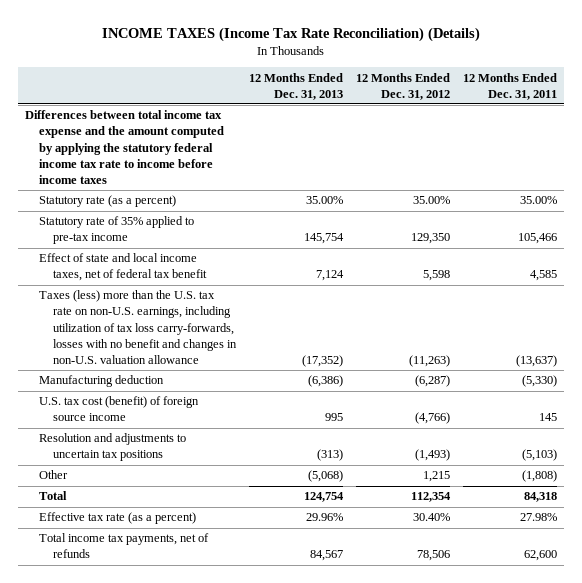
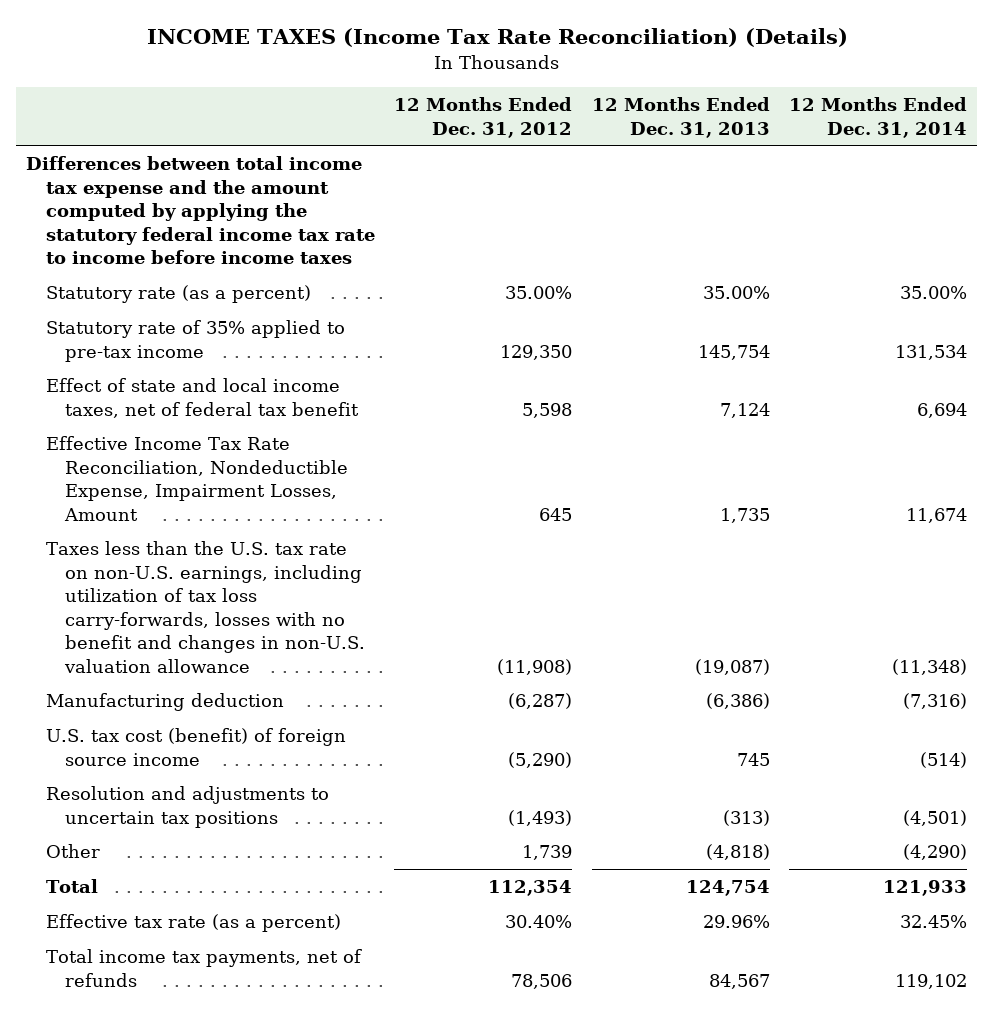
- | 12 Months Ended Dec. 31, 2013 | 12 Months Ended Dec. 31, 2012 | 12 Months Ended Dec. 31, 2011
+ | 12 Months Ended Dec. 31, 2012 | 12 Months Ended Dec. 31, 2013 | 12 Months Ended Dec. 31, 2014
- Taxes (less) more than the U.S. tax rate on non-U.S. earnings, including utilization of tax loss carry-forwards, losses with no benefit and changes in non-U.S. valuation allowance | (17,352) | (11,263) | (13,637)
+ Effective Income Tax Rate Reconciliation, Nondeductible Expense, Impairment Losses, Amount | 645 | 1,735 | 11,674
+ Taxes less than the U.S. tax rate on non-U.S. earnings, including utilization of tax loss carry-forwards, losses with no benefit and changes in non-U.S. valuation allowance | (11,908) | (19,087) | (11,348)
- U.S. tax cost (benefit) of foreign source income | 995 | (4,766) | 145
+ U.S. tax cost (benefit) of foreign source income | (5,290) | 745 | (514)
- Other | (5,068) | 1,215 | (1,808)
+ Other | 1,739 | (4,818) | (4,290)

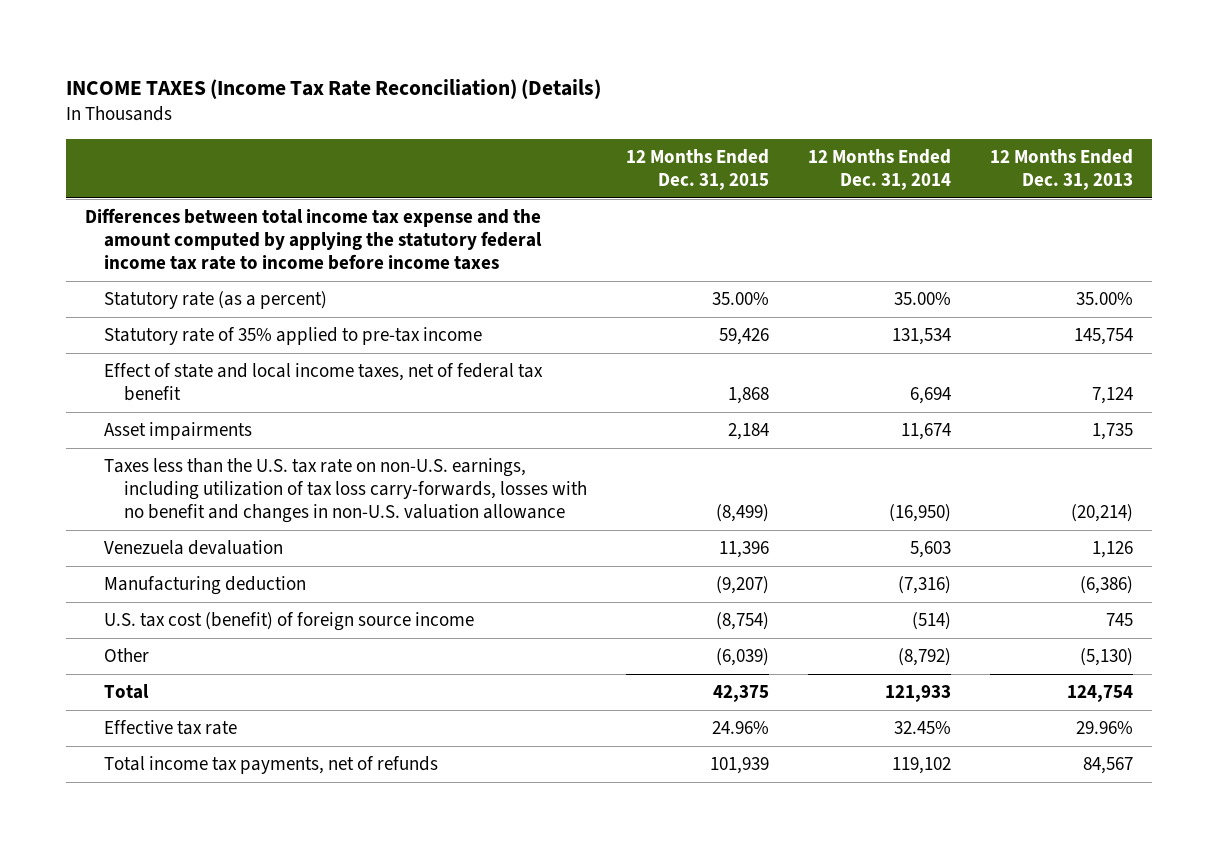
- | 12 Months Ended Dec. 31, 2012 | 12 Months Ended Dec. 31, 2013 | 12 Months Ended Dec. 31, 2014
+ | 12 Months Ended Dec. 31, 2015 | 12 Months Ended Dec. 31, 2014 | 12 Months Ended Dec. 31, 2013
- Effective Income Tax Rate Reconciliation, Nondeductible Expense, Impairment Losses, Amount | 645 | 1,735 | 11,674
- Taxes less than the U.S. tax rate on non-U.S. earnings, including utilization of tax loss carry-forwards, losses with no benefit and changes in non-U.S. valuation allowance | (11,908) | (19,087) | (11,348)
+ Asset impairments | 2,184 | 11,674 | 1,735
+ Taxes less than the U.S. tax rate on non-U.S. earnings, including utilization of tax loss carry-forwards, losses with no benefit and changes in non-U.S. valuation allowance | (8,499) | (16,950) | (20,214)
+ Venezuela devaluation | 11,396 | 5,603 | 1,126
- Resolution and adjustments to uncertain tax positions | (1,493) | (313) | (4,501)
- Other | 1,739 | (4,818) | (4,290)
+ Other | (6,039) | (8,792) | (5,130)
- Effective tax rate (as a percent) | 30.40% | 29.96% | 32.45%
+ Effective tax rate | 24.96% | 32.45% | 29.96%

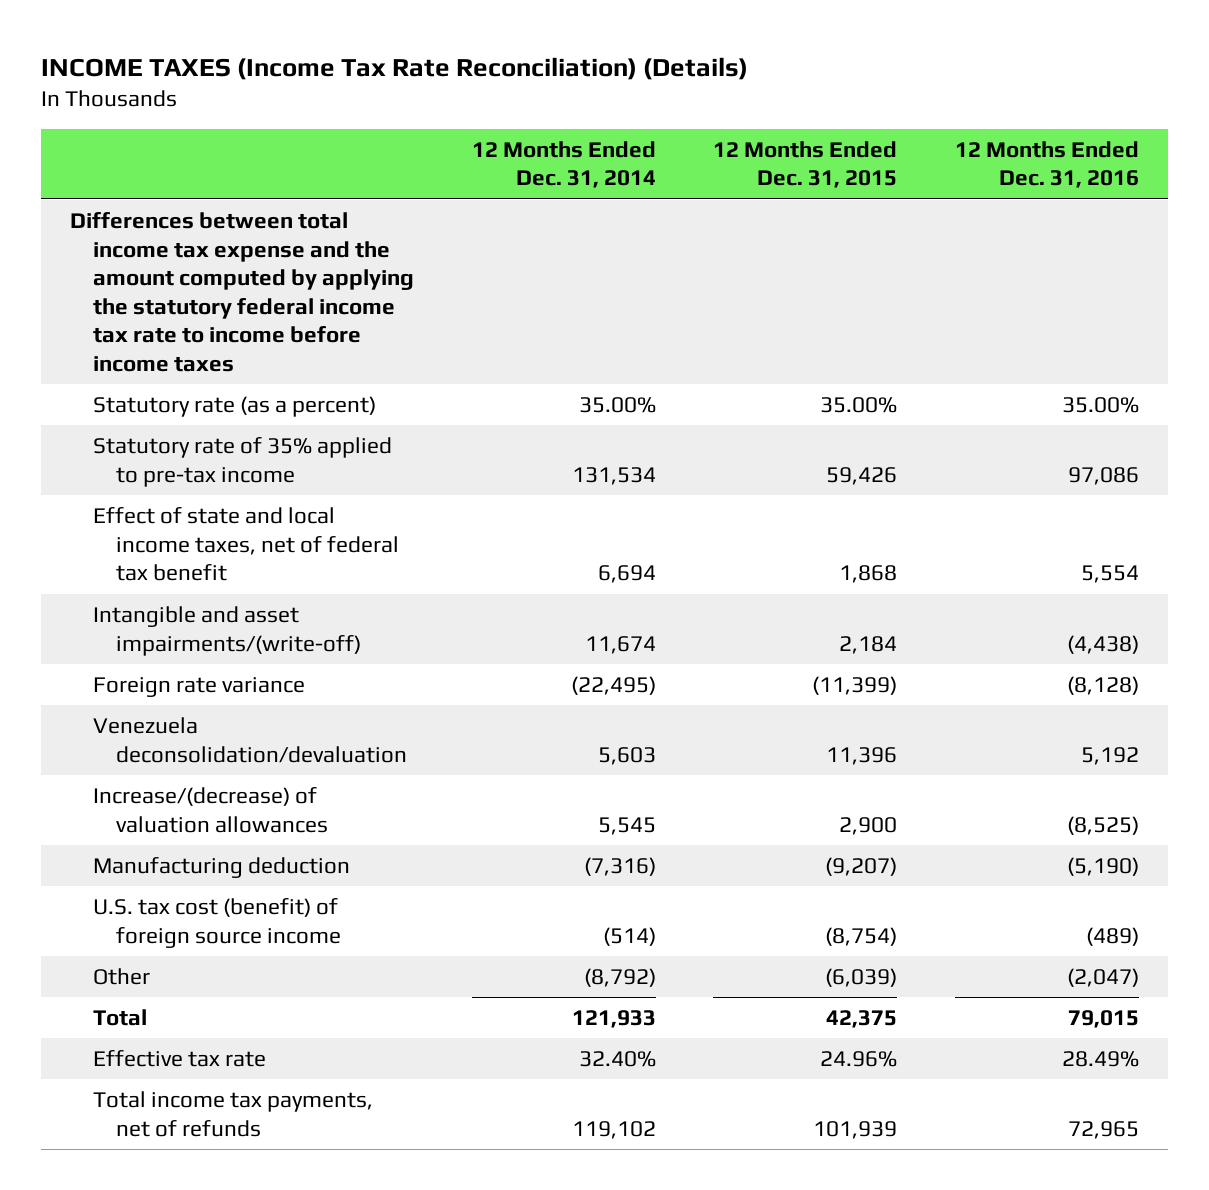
- | 12 Months Ended Dec. 31, 2015 | 12 Months Ended Dec. 31, 2014 | 12 Months Ended Dec. 31, 2013
+ | 12 Months Ended Dec. 31, 2014 | 12 Months Ended Dec. 31, 2015 | 12 Months Ended Dec. 31, 2016
- Asset impairments | 2,184 | 11,674 | 1,735
- Taxes less than the U.S. tax rate on non-U.S. earnings, including utilization of tax loss carry-forwards, losses with no benefit and changes in non-U.S. valuation allowance | (8,499) | (16,950) | (20,214)
- Venezuela devaluation | 11,396 | 5,603 | 1,126
+ Intangible and asset impairments/(write-off) | 11,674 | 2,184 | (4,438)
+ Foreign rate variance | (22,495) | (11,399) | (8,128)
+ Venezuela deconsolidation/devaluation | 5,603 | 11,396 | 5,192
+ Increase/(decrease) of valuation allowances | 5,545 | 2,900 | (8,525)
- Effective tax rate | 24.96% | 32.45% | 29.96%
+ Effective tax rate | 32.40% | 24.96% | 28.49%

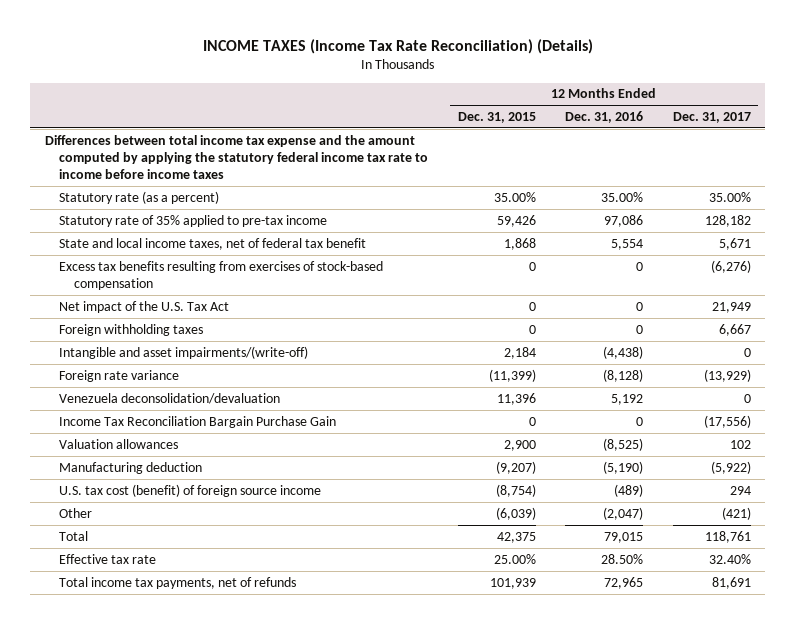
- | 12 Months Ended Dec. 31, 2014 | 12 Months Ended Dec. 31, 2015 | 12 Months Ended Dec. 31, 2016
+ | 12 Months Ended Dec. 31, 2015 | 12 Months Ended Dec. 31, 2016 | 12 Months Ended Dec. 31, 2017
- Effect of state and local income taxes, net of federal tax benefit | 6,694 | 1,868 | 5,554
+ State and local income taxes, net of federal tax benefit | 1,868 | 5,554 | 5,671
+ Excess tax benefits resulting from exercises of stock-based compensation | 0 | 0 | (6,276)
+ Net impact of the U.S. Tax Act | 0 | 0 | 21,949
+ Foreign withholding taxes | 0 | 0 | 6,667
- Increase/(decrease) of valuation allowances | 5,545 | 2,900 | (8,525)
+ Income Tax Reconciliation Bargain Purchase Gain | 0 | 0 | (17,556)
+ Valuation allowances | 2,900 | (8,525) | 102
- Effective tax rate | 32.40% | 24.96% | 28.49%
+ Effective tax rate | 25.00% | 28.50% | 32.40%

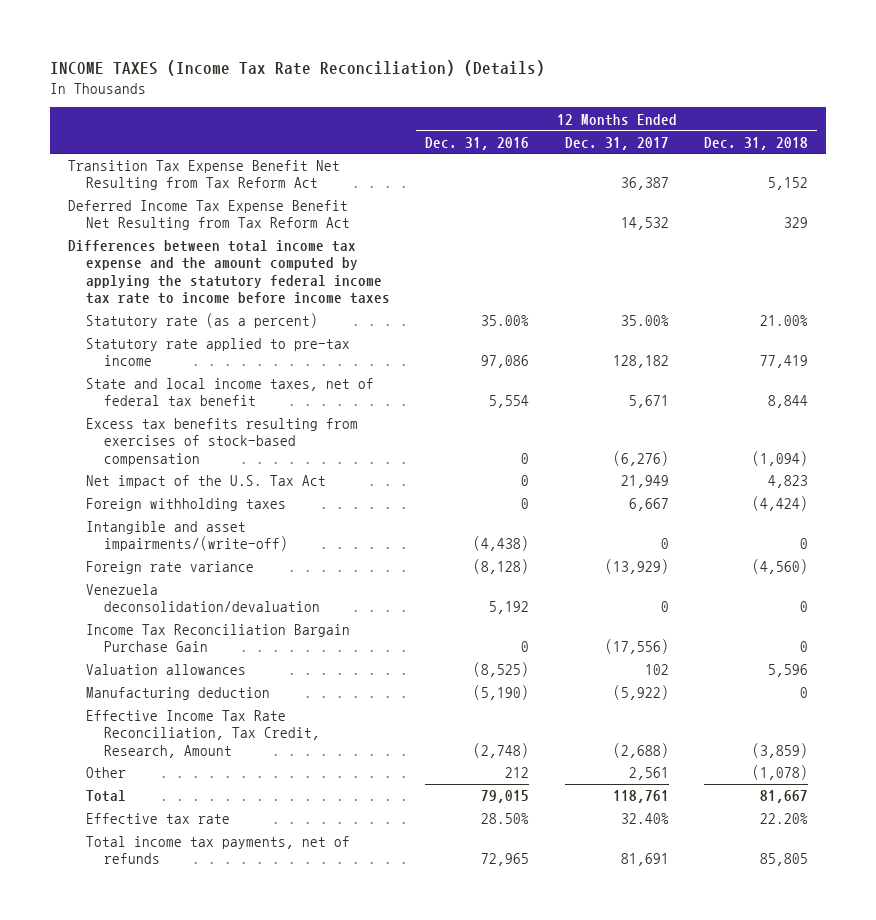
- | 12 Months Ended Dec. 31, 2015 | 12 Months Ended Dec. 31, 2016 | 12 Months Ended Dec. 31, 2017
+ | 12 Months Ended Dec. 31, 2016 | 12 Months Ended Dec. 31, 2017 | 12 Months Ended Dec. 31, 2018
+ Transition Tax Expense Benefit Net Resulting from Tax Reform Act | | 36,387 | 5,152
+ Deferred Income Tax Expense Benefit Net Resulting from Tax Reform Act | | 14,532 | 329
- Statutory rate of 35% applied to pre-tax income | 59,426 | 97,086 | 128,182
+ Statutory rate applied to pre-tax income | 97,086 | 128,182 | 77,419
- U.S. tax cost (benefit) of foreign source income | (8,754) | (489) | 294
- Other | (6,039) | (2,047) | (421)
+ Effective Income Tax Rate Reconciliation, Tax Credit, Research, Amount | (2,748) | (2,688) | (3,859)
+ Other | 212 | 2,561 | (1,078)

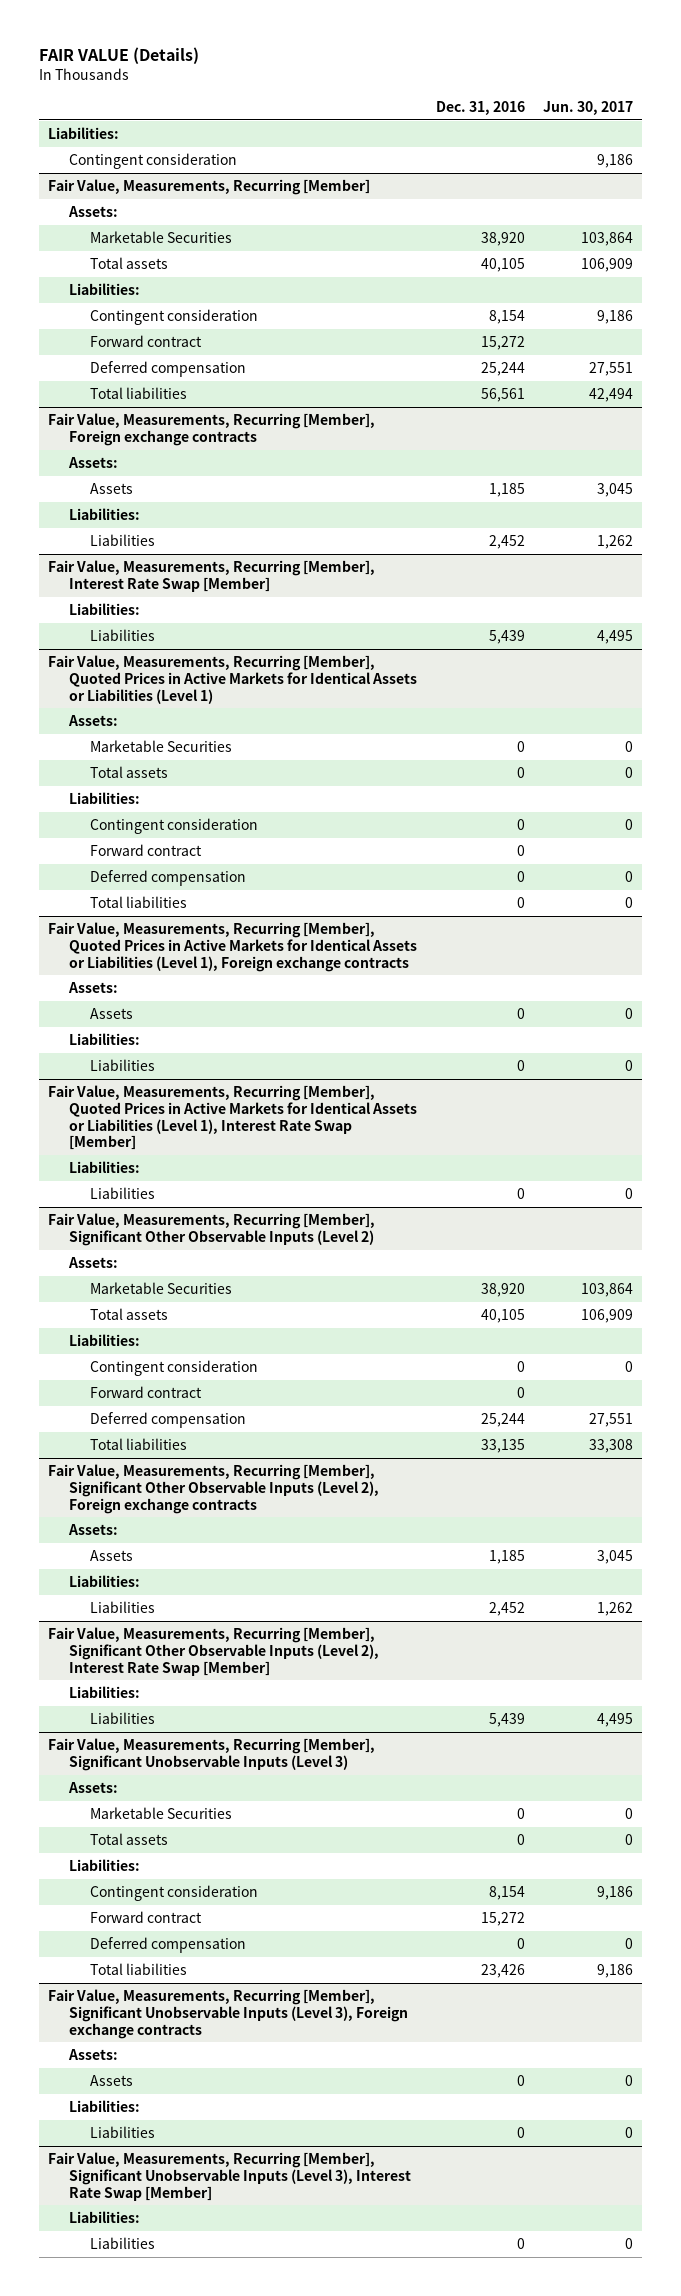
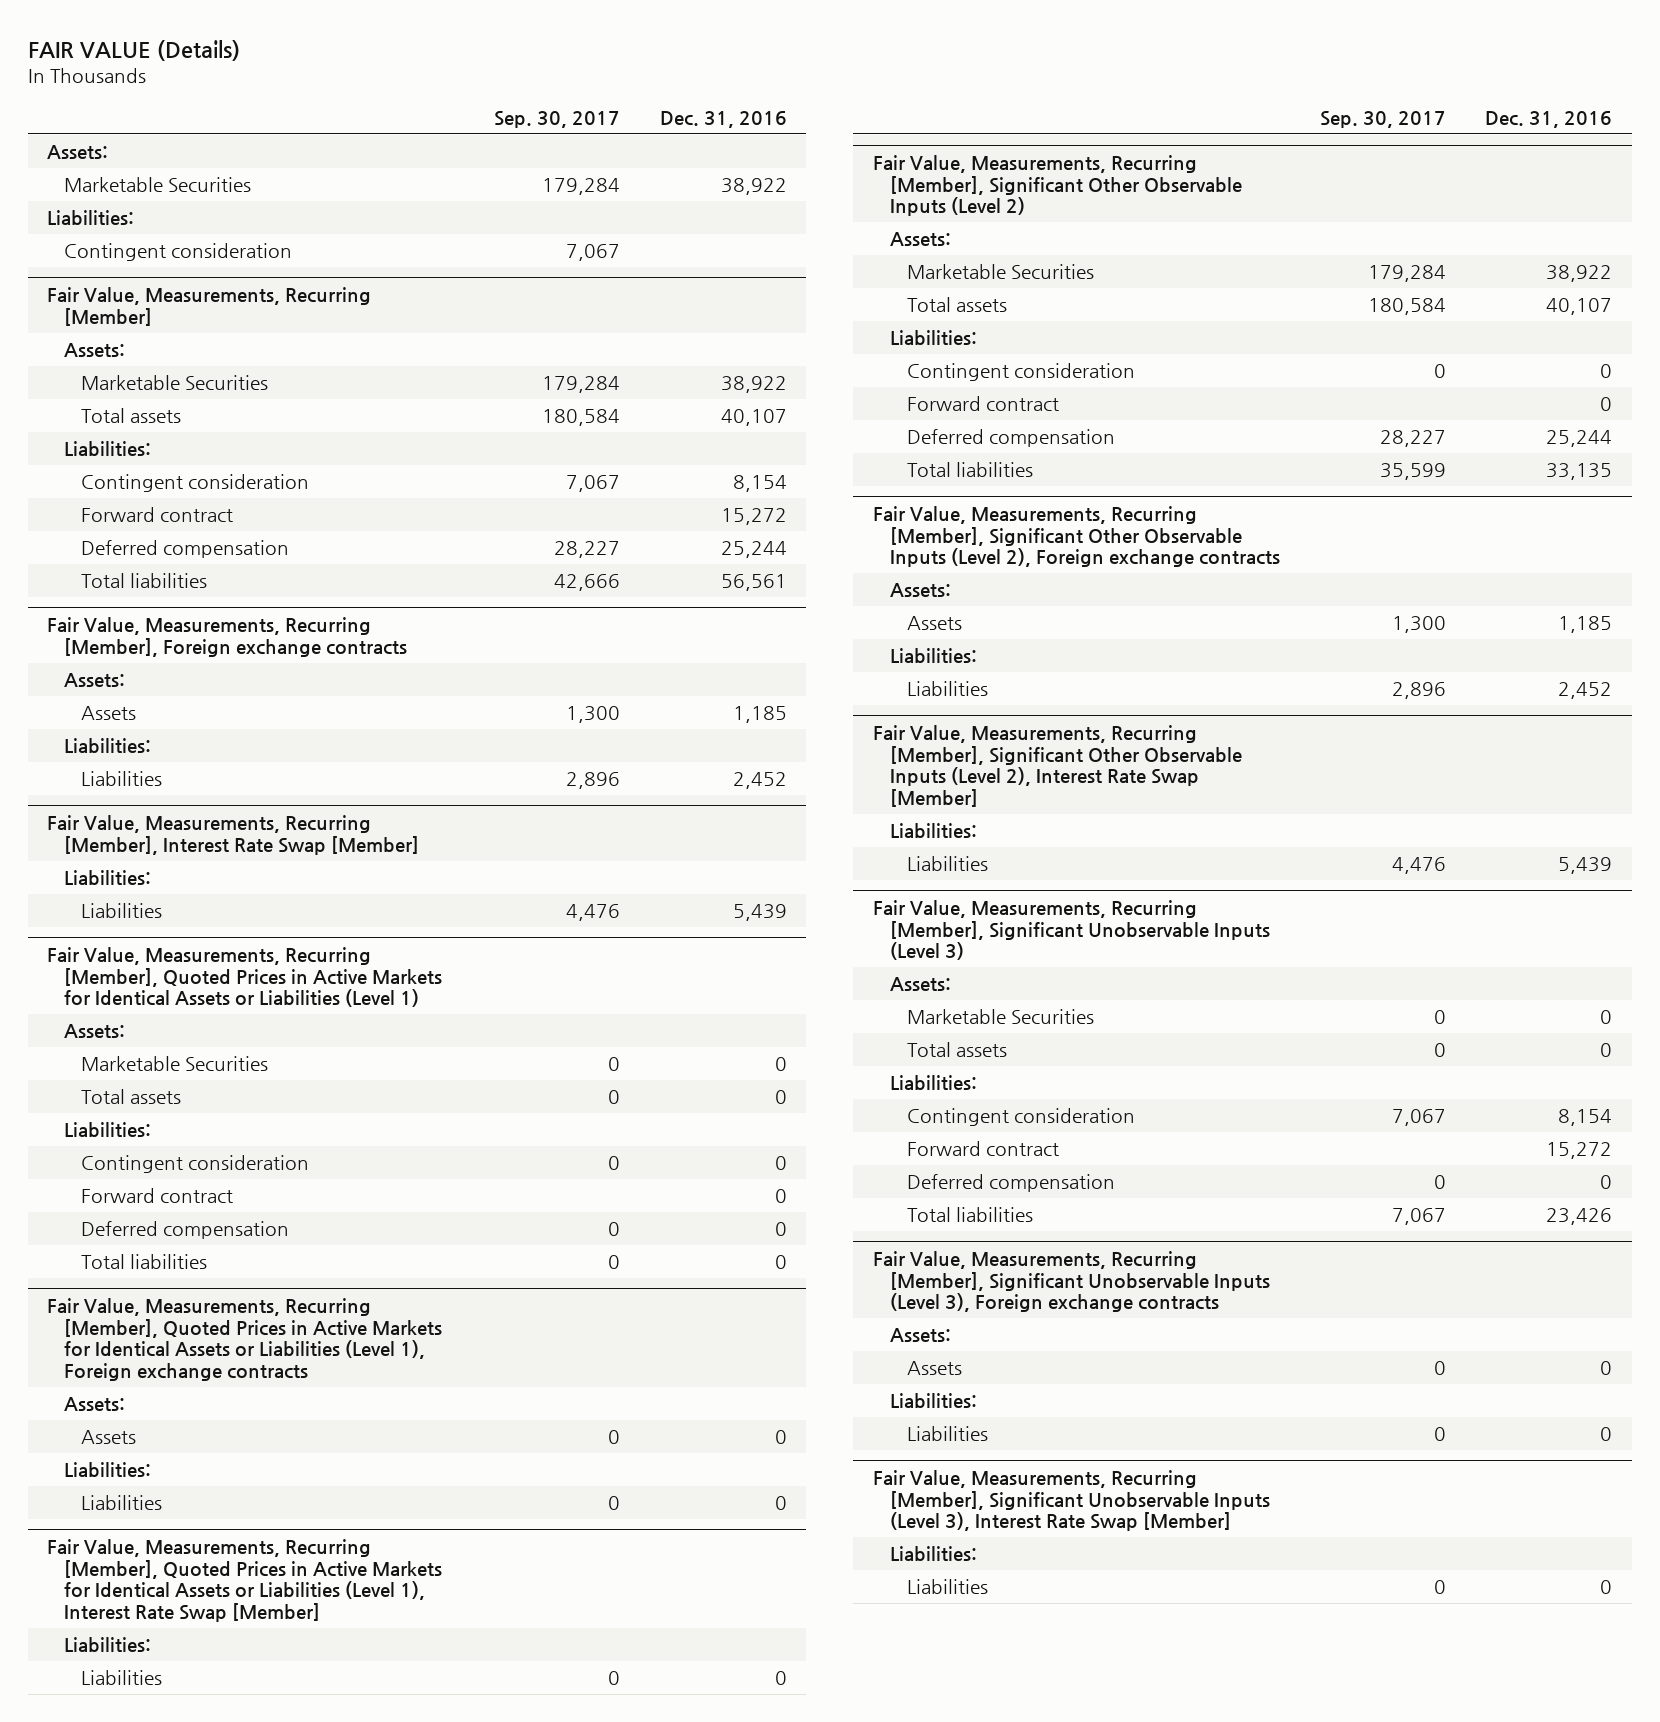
- | Dec. 31, 2016 | Jun. 30, 2017
+ | Sep. 30, 2017 | Dec. 31, 2016
+ Assets:
+ Marketable Securities | 179,284 | 38,922
@ Fair Value, Measurements, Recurring [Member]
- Marketable Securities | 38,920 | 103,864
- Total assets | 40,105 | 106,909
+ Marketable Securities | 179,284 | 38,922
+ Total assets | 180,584 | 40,107
@ Fair Value, Measurements, Recurring [Member], Significant Other Observable Inputs (Level 2)
- Marketable Securities | 38,920 | 103,864
- Total assets | 40,105 | 106,909
+ Marketable Securities | 179,284 | 38,922
+ Total assets | 180,584 | 40,107

